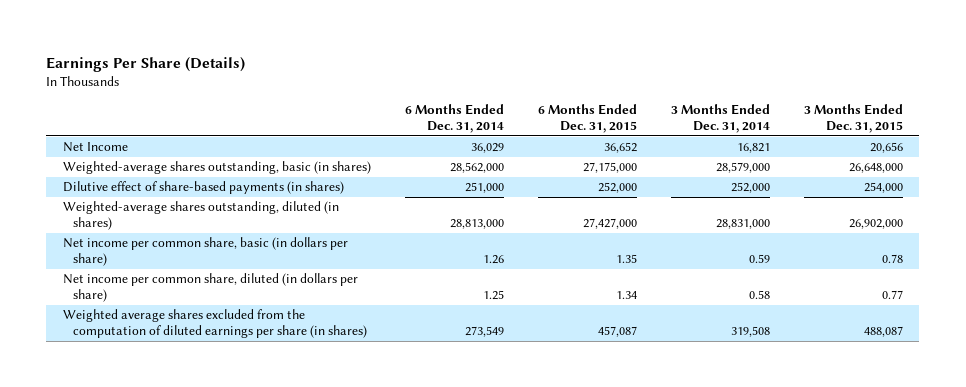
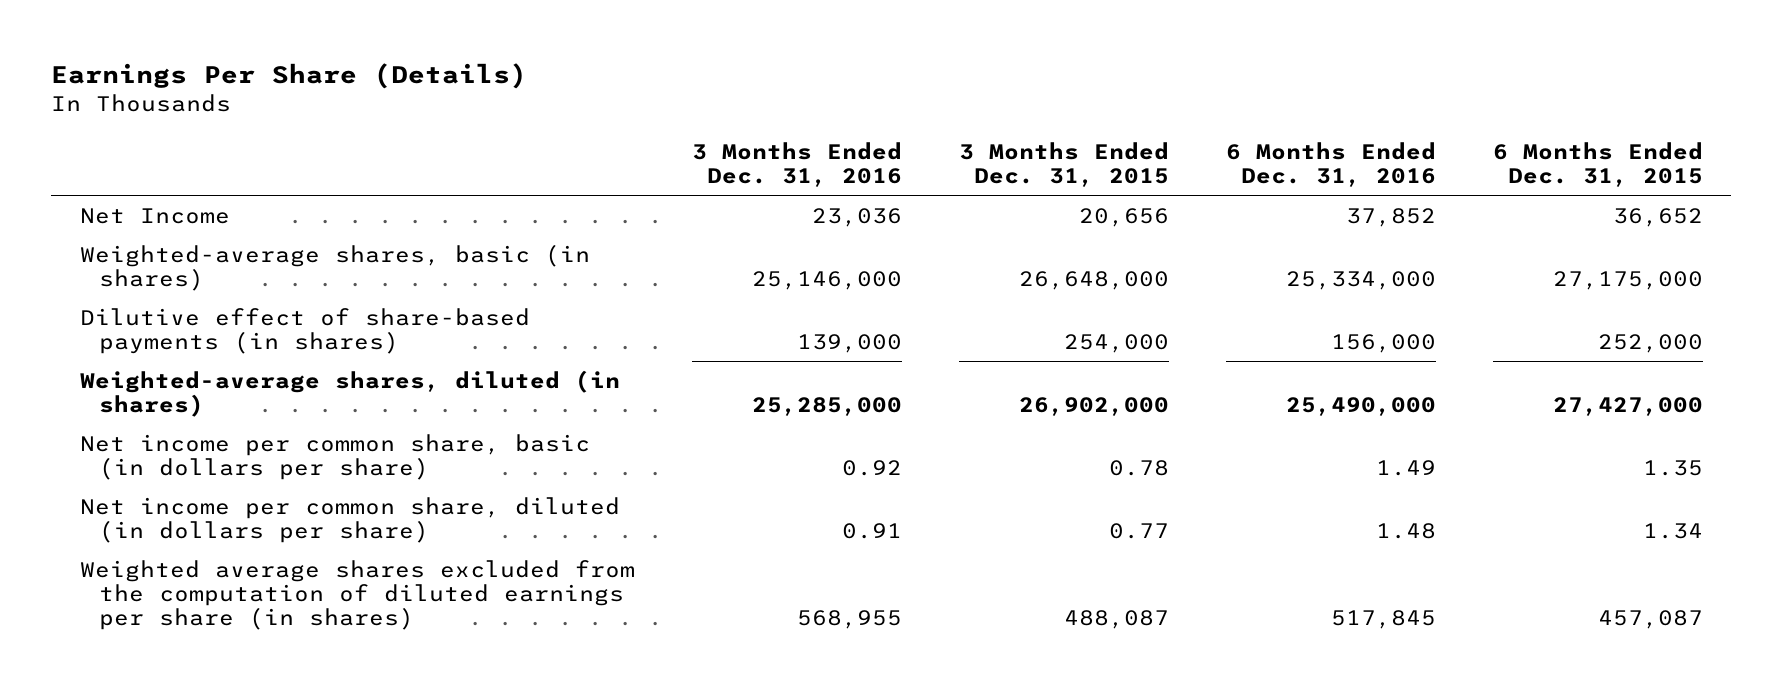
- | 6 Months Ended Dec. 31, 2014 | 6 Months Ended Dec. 31, 2015 | 3 Months Ended Dec. 31, 2014 | 3 Months Ended Dec. 31, 2015
+ | 3 Months Ended Dec. 31, 2016 | 3 Months Ended Dec. 31, 2015 | 6 Months Ended Dec. 31, 2016 | 6 Months Ended Dec. 31, 2015
- Weighted-average shares outstanding, basic (in shares) | 28,562,000 | 27,175,000 | 28,579,000 | 26,648,000
+ Weighted-average shares, basic (in shares) | 25,146,000 | 26,648,000 | 25,334,000 | 27,175,000
- Weighted-average shares outstanding, diluted (in shares) | 28,813,000 | 27,427,000 | 28,831,000 | 26,902,000
+ Weighted-average shares, diluted (in shares) | 25,285,000 | 26,902,000 | 25,490,000 | 27,427,000

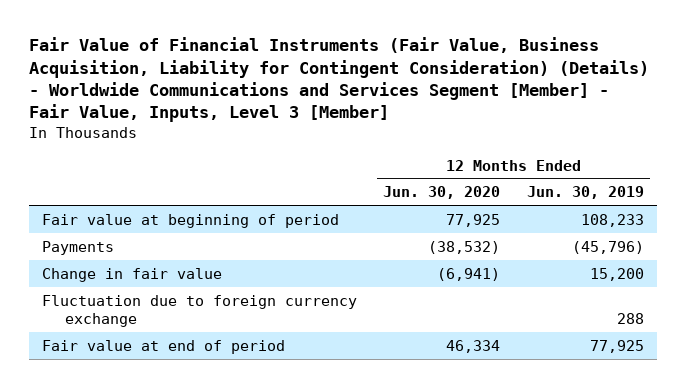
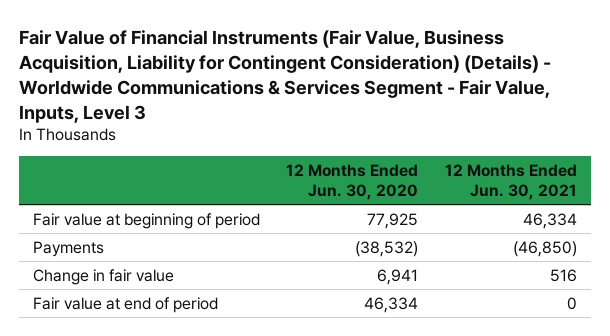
- Fair Value of Financial Instruments (Fair Value, Business Acquisition, Liability for Contingent Consideration) (Details) - Worldwide Communications and Services Segment [Member] - Fair Value, Inputs, Level 3 [Member]
+ Fair Value of Financial Instruments (Fair Value, Business Acquisition, Liability for Contingent Consideration) (Details) - Worldwide Communications & Services Segment - Fair Value, Inputs, Level 3
- | 12 Months Ended Jun. 30, 2020 | 12 Months Ended Jun. 30, 2019
+ | 12 Months Ended Jun. 30, 2020 | 12 Months Ended Jun. 30, 2021
- Change in fair value | (6,941) | 15,200
- Fluctuation due to foreign currency exchange | | 288
+ Change in fair value | 6,941 | 516

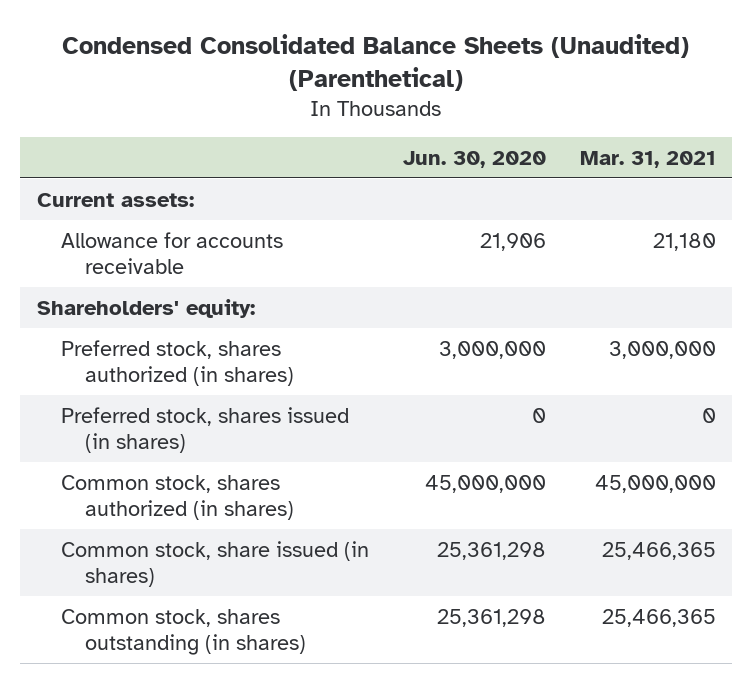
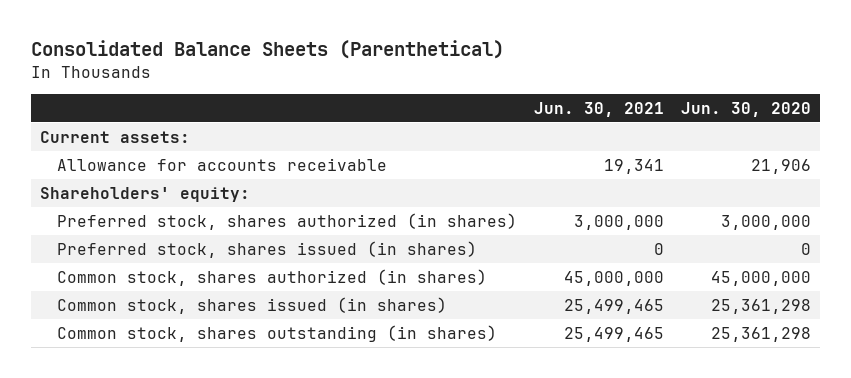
- Condensed Consolidated Balance Sheets (Unaudited) (Parenthetical)
+ Consolidated Balance Sheets (Parenthetical)
- | Jun. 30, 2020 | Mar. 31, 2021
+ | Jun. 30, 2021 | Jun. 30, 2020
- Common stock, share issued (in shares) | 25,361,298 | 25,466,365
+ Common stock, shares issued (in shares) | 25,499,465 | 25,361,298

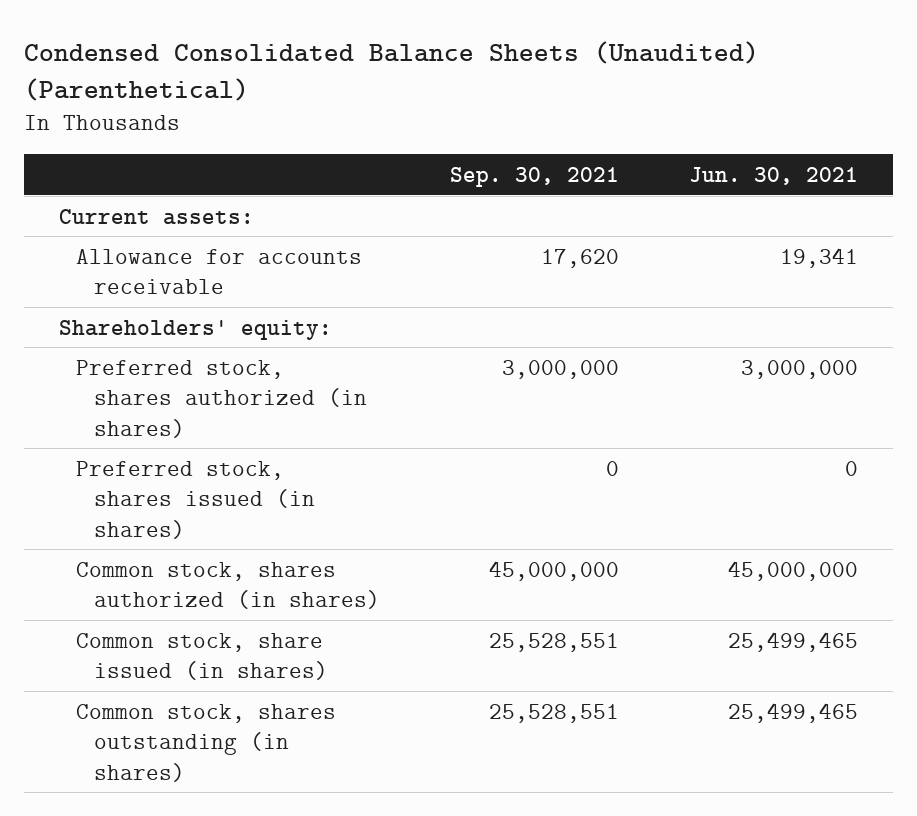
- Consolidated Balance Sheets (Parenthetical)
+ Condensed Consolidated Balance Sheets (Unaudited) (Parenthetical)
- | Jun. 30, 2021 | Jun. 30, 2020
+ | Sep. 30, 2021 | Jun. 30, 2021
- Common stock, shares issued (in shares) | 25,499,465 | 25,361,298
+ Common stock, share issued (in shares) | 25,528,551 | 25,499,465

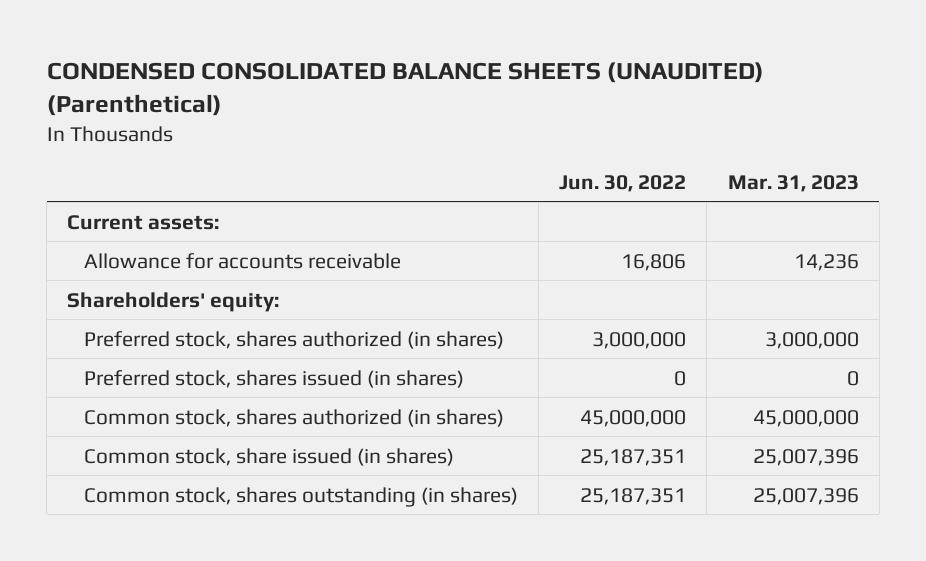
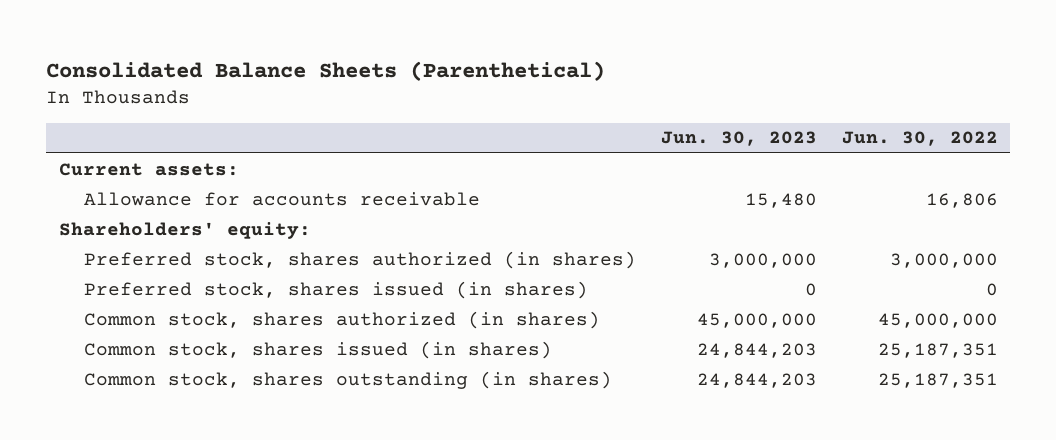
- CONDENSED CONSOLIDATED BALANCE SHEETS (UNAUDITED) (Parenthetical)
+ Consolidated Balance Sheets (Parenthetical)
- | Jun. 30, 2022 | Mar. 31, 2023
+ | Jun. 30, 2023 | Jun. 30, 2022
- Common stock, share issued (in shares) | 25,187,351 | 25,007,396
+ Common stock, shares issued (in shares) | 24,844,203 | 25,187,351

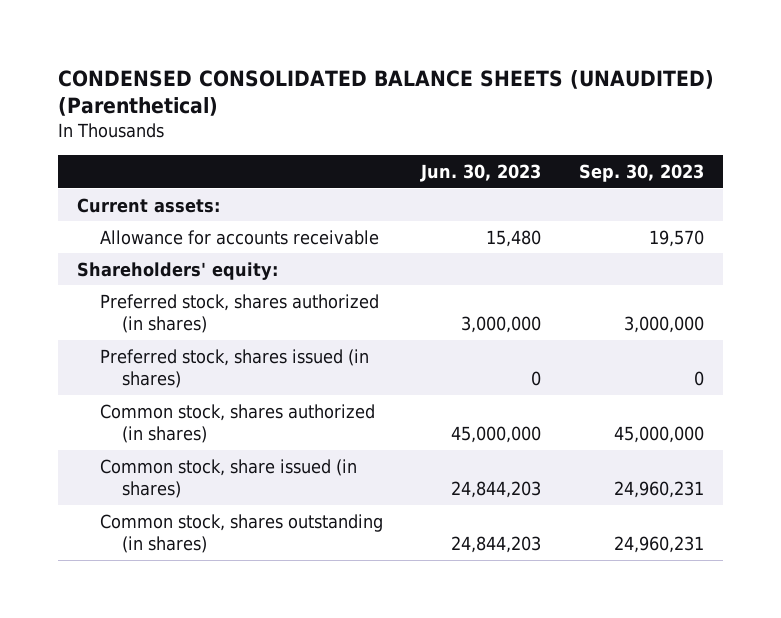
- Consolidated Balance Sheets (Parenthetical)
+ CONDENSED CONSOLIDATED BALANCE SHEETS (UNAUDITED) (Parenthetical)
- | Jun. 30, 2023 | Jun. 30, 2022
+ | Jun. 30, 2023 | Sep. 30, 2023
- Common stock, shares issued (in shares) | 24,844,203 | 25,187,351
+ Common stock, share issued (in shares) | 24,844,203 | 24,960,231

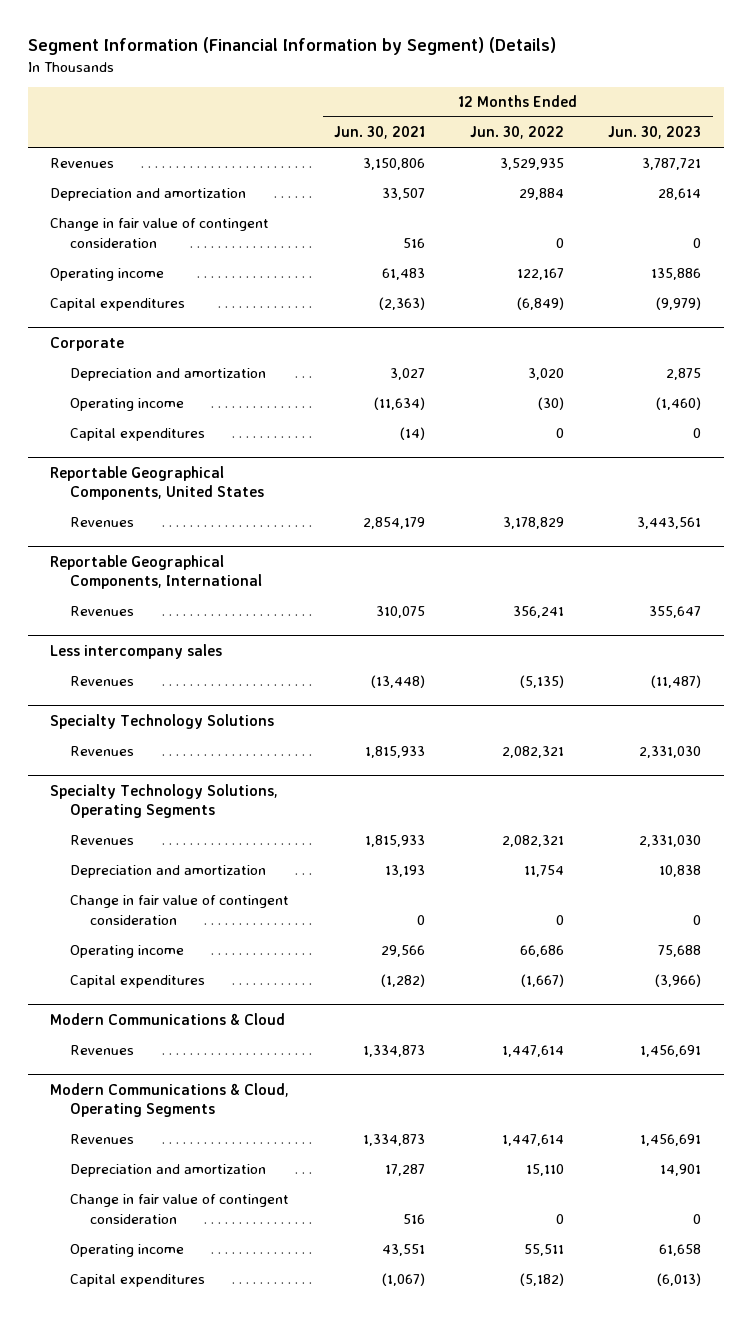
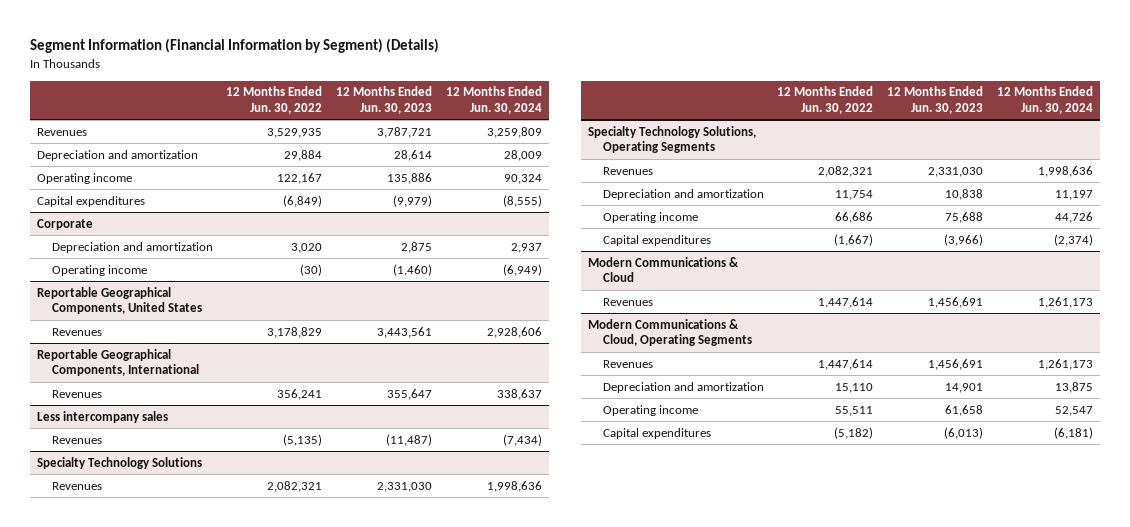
- | 12 Months Ended Jun. 30, 2021 | 12 Months Ended Jun. 30, 2022 | 12 Months Ended Jun. 30, 2023
+ | 12 Months Ended Jun. 30, 2022 | 12 Months Ended Jun. 30, 2023 | 12 Months Ended Jun. 30, 2024
- Change in fair value of contingent consideration | 516 | 0 | 0
@ Corporate
- Capital expenditures | (14) | 0 | 0
@ Specialty Technology Solutions, Operating Segments
- Change in fair value of contingent consideration | 0 | 0 | 0
@ Modern Communications & Cloud, Operating Segments
- Change in fair value of contingent consideration | 516 | 0 | 0

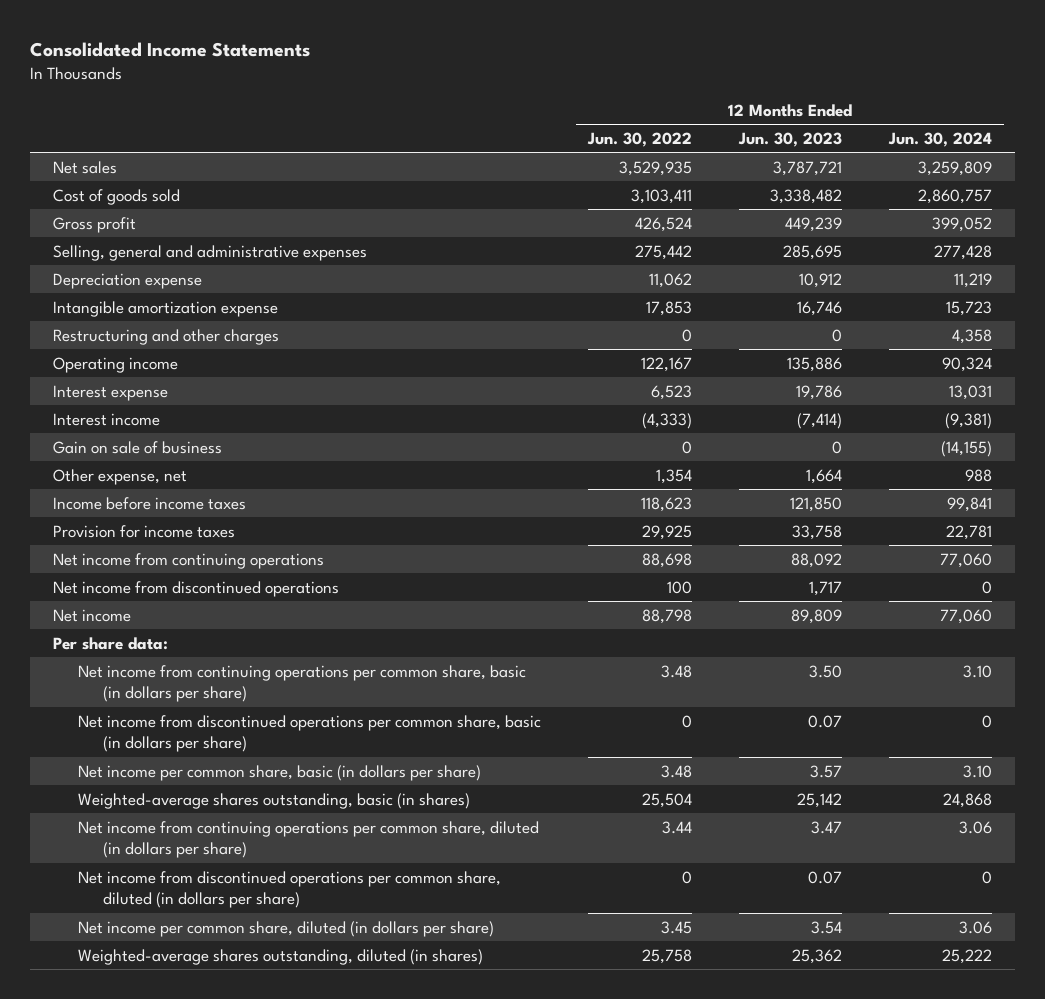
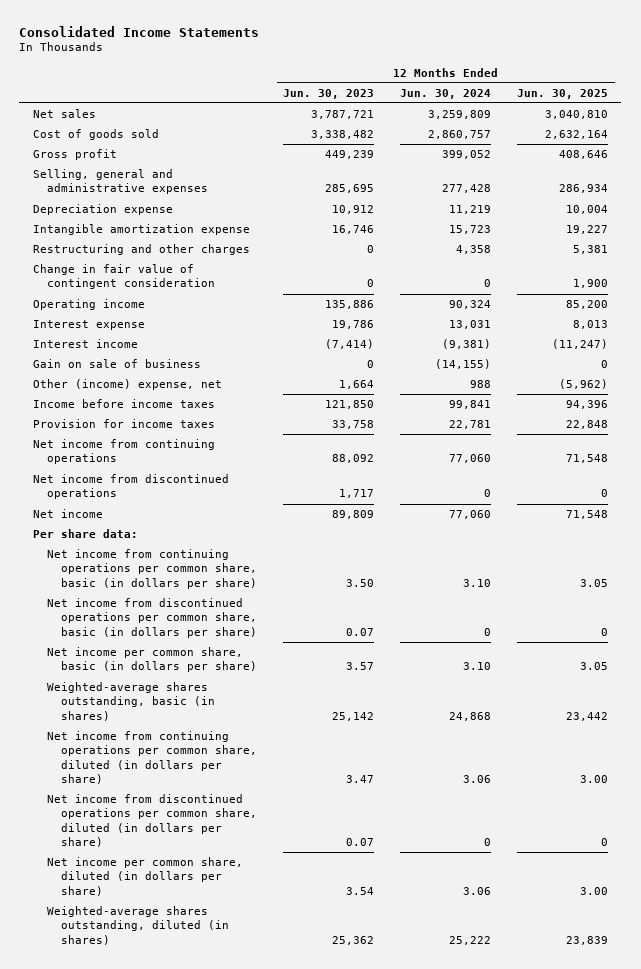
- | 12 Months Ended Jun. 30, 2022 | 12 Months Ended Jun. 30, 2023 | 12 Months Ended Jun. 30, 2024
+ | 12 Months Ended Jun. 30, 2023 | 12 Months Ended Jun. 30, 2024 | 12 Months Ended Jun. 30, 2025
+ Change in fair value of contingent consideration | 0 | 0 | 1,900
- Other expense, net | 1,354 | 1,664 | 988
+ Other (income) expense, net | 1,664 | 988 | (5,962)

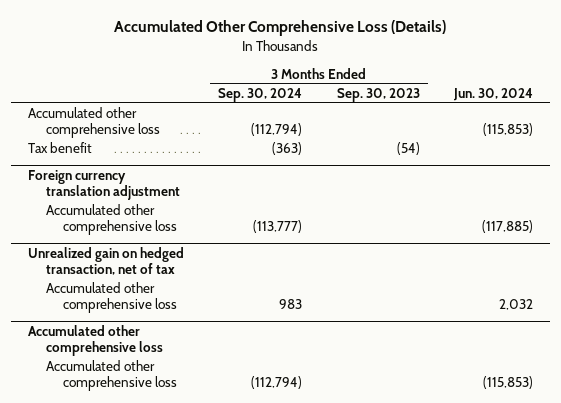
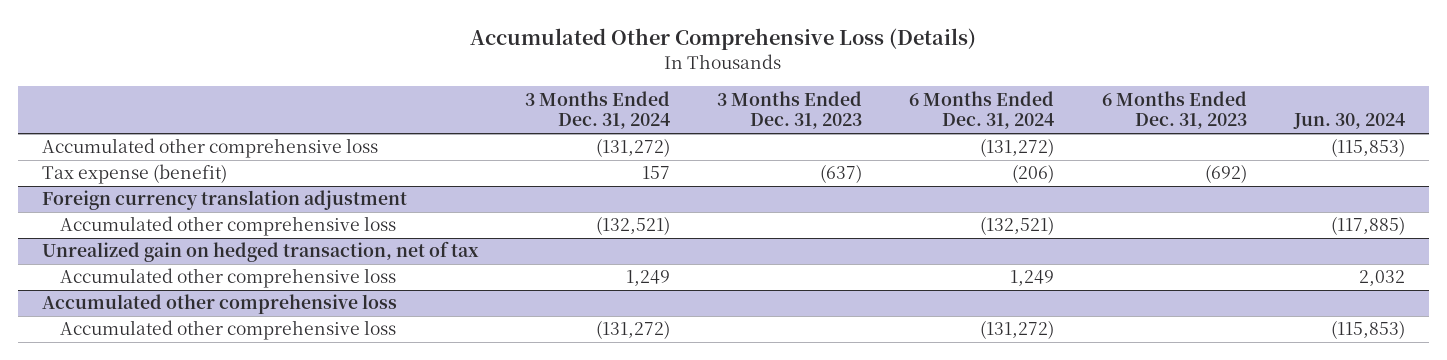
- | 3 Months Ended Sep. 30, 2024 | 3 Months Ended Sep. 30, 2023 | Jun. 30, 2024
+ | 3 Months Ended Dec. 31, 2024 | 3 Months Ended Dec. 31, 2023 | 6 Months Ended Dec. 31, 2024 | 6 Months Ended Dec. 31, 2023 | Jun. 30, 2024
- Tax benefit | (363) | (54) |
+ Tax expense (benefit) | 157 | (637) | (206) | (692) |

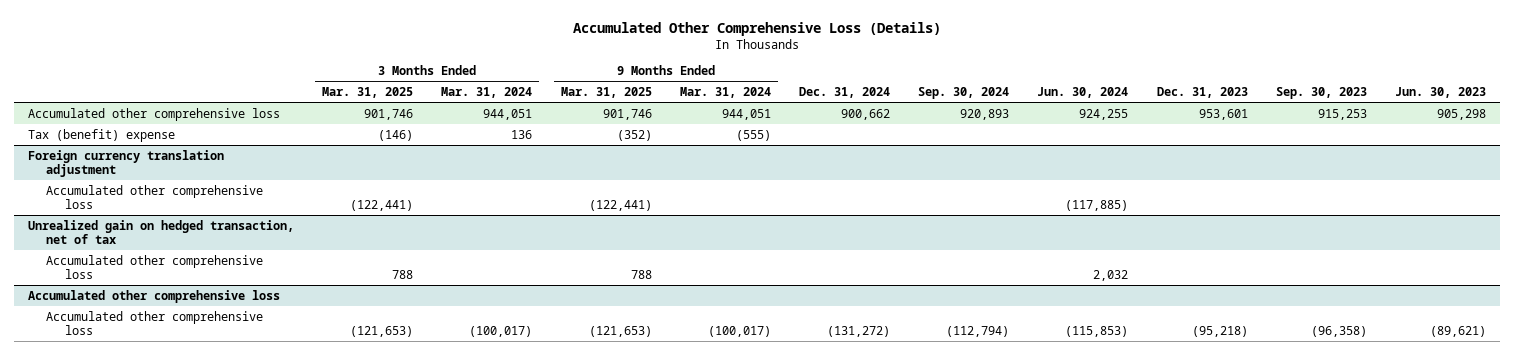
- | 3 Months Ended Dec. 31, 2024 | 3 Months Ended Dec. 31, 2023 | 6 Months Ended Dec. 31, 2024 | 6 Months Ended Dec. 31, 2023 | Jun. 30, 2024
+ | 3 Months Ended Mar. 31, 2025 | 3 Months Ended Mar. 31, 2024 | 9 Months Ended Mar. 31, 2025 | 9 Months Ended Mar. 31, 2024 | Dec. 31, 2024 | Sep. 30, 2024 | Jun. 30, 2024 | Dec. 31, 2023 | Sep. 30, 2023 | Jun. 30, 2023
- Accumulated other comprehensive loss | (131,272) | | (131,272) | | (115,853)
- Tax expense (benefit) | 157 | (637) | (206) | (692) |
+ Accumulated other comprehensive loss | 901,746 | 944,051 | 901,746 | 944,051 | 900,662 | 920,893 | 924,255 | 953,601 | 915,253 | 905,298
+ Tax (benefit) expense | (146) | 136 | (352) | (555) | | | | | |

